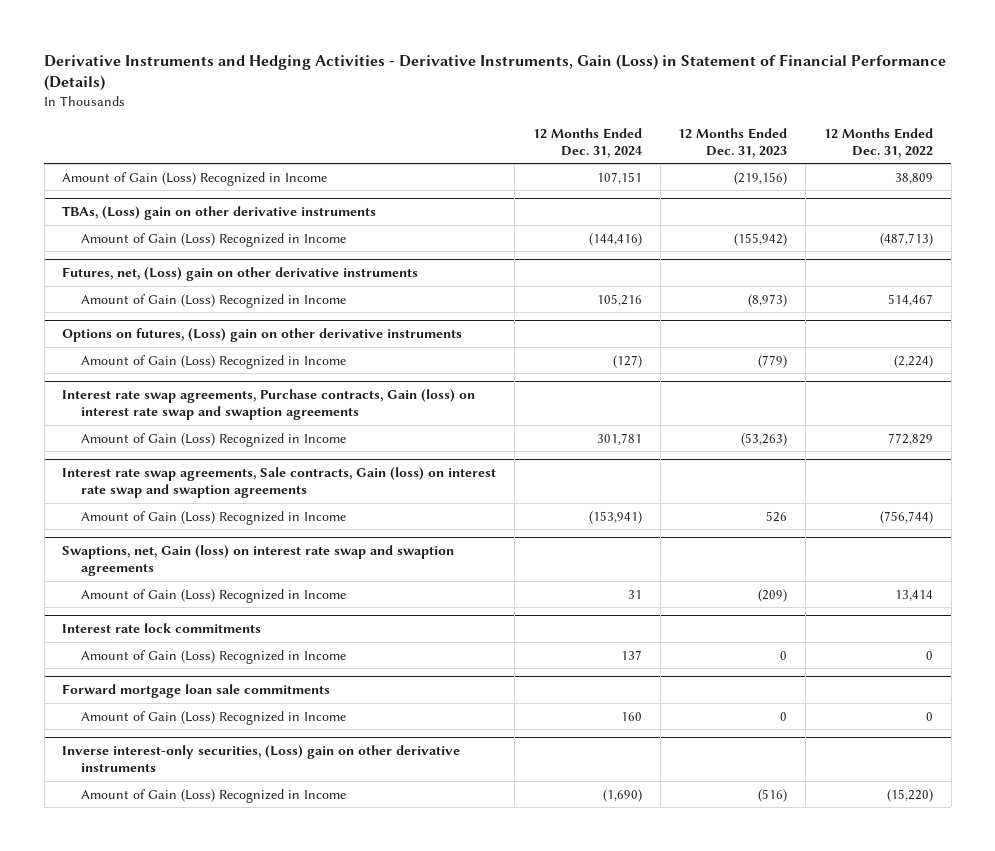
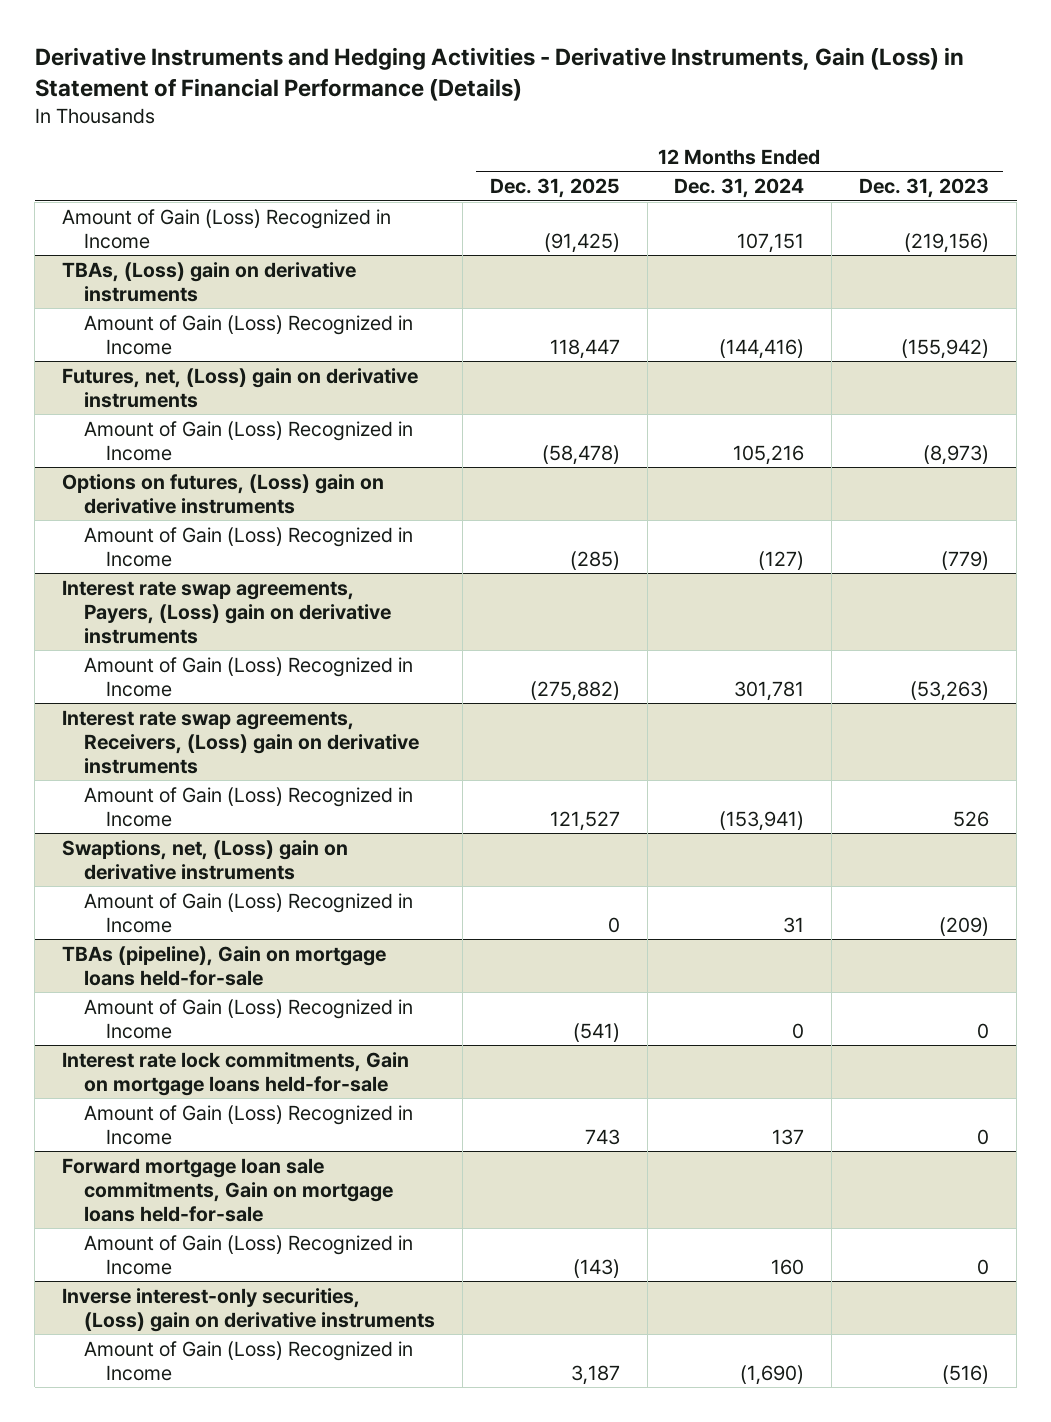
- | 12 Months Ended Dec. 31, 2024 | 12 Months Ended Dec. 31, 2023 | 12 Months Ended Dec. 31, 2022
+ | 12 Months Ended Dec. 31, 2025 | 12 Months Ended Dec. 31, 2024 | 12 Months Ended Dec. 31, 2023
- TBAs, (Loss) gain on other derivative instruments
+ TBAs, (Loss) gain on derivative instruments
- Futures, net, (Loss) gain on other derivative instruments
+ Futures, net, (Loss) gain on derivative instruments
- Options on futures, (Loss) gain on other derivative instruments
+ Options on futures, (Loss) gain on derivative instruments
- Interest rate swap agreements, Purchase contracts, Gain (loss) on interest rate swap and swaption agreements
+ Interest rate swap agreements, Payers, (Loss) gain on derivative instruments
- Interest rate swap agreements, Sale contracts, Gain (loss) on interest rate swap and swaption agreements
+ Interest rate swap agreements, Receivers, (Loss) gain on derivative instruments
- Swaptions, net, Gain (loss) on interest rate swap and swaption agreements
+ Swaptions, net, (Loss) gain on derivative instruments
- Interest rate lock commitments
+ TBAs (pipeline), Gain on mortgage loans held-for-sale
+ Amount of Gain (Loss) Recognized in Income | (541) | 0 | 0
+ Interest rate lock commitments, Gain on mortgage loans held-for-sale
- Forward mortgage loan sale commitments
+ Forward mortgage loan sale commitments, Gain on mortgage loans held-for-sale
- Inverse interest-only securities, (Loss) gain on other derivative instruments
+ Inverse interest-only securities, (Loss) gain on derivative instruments

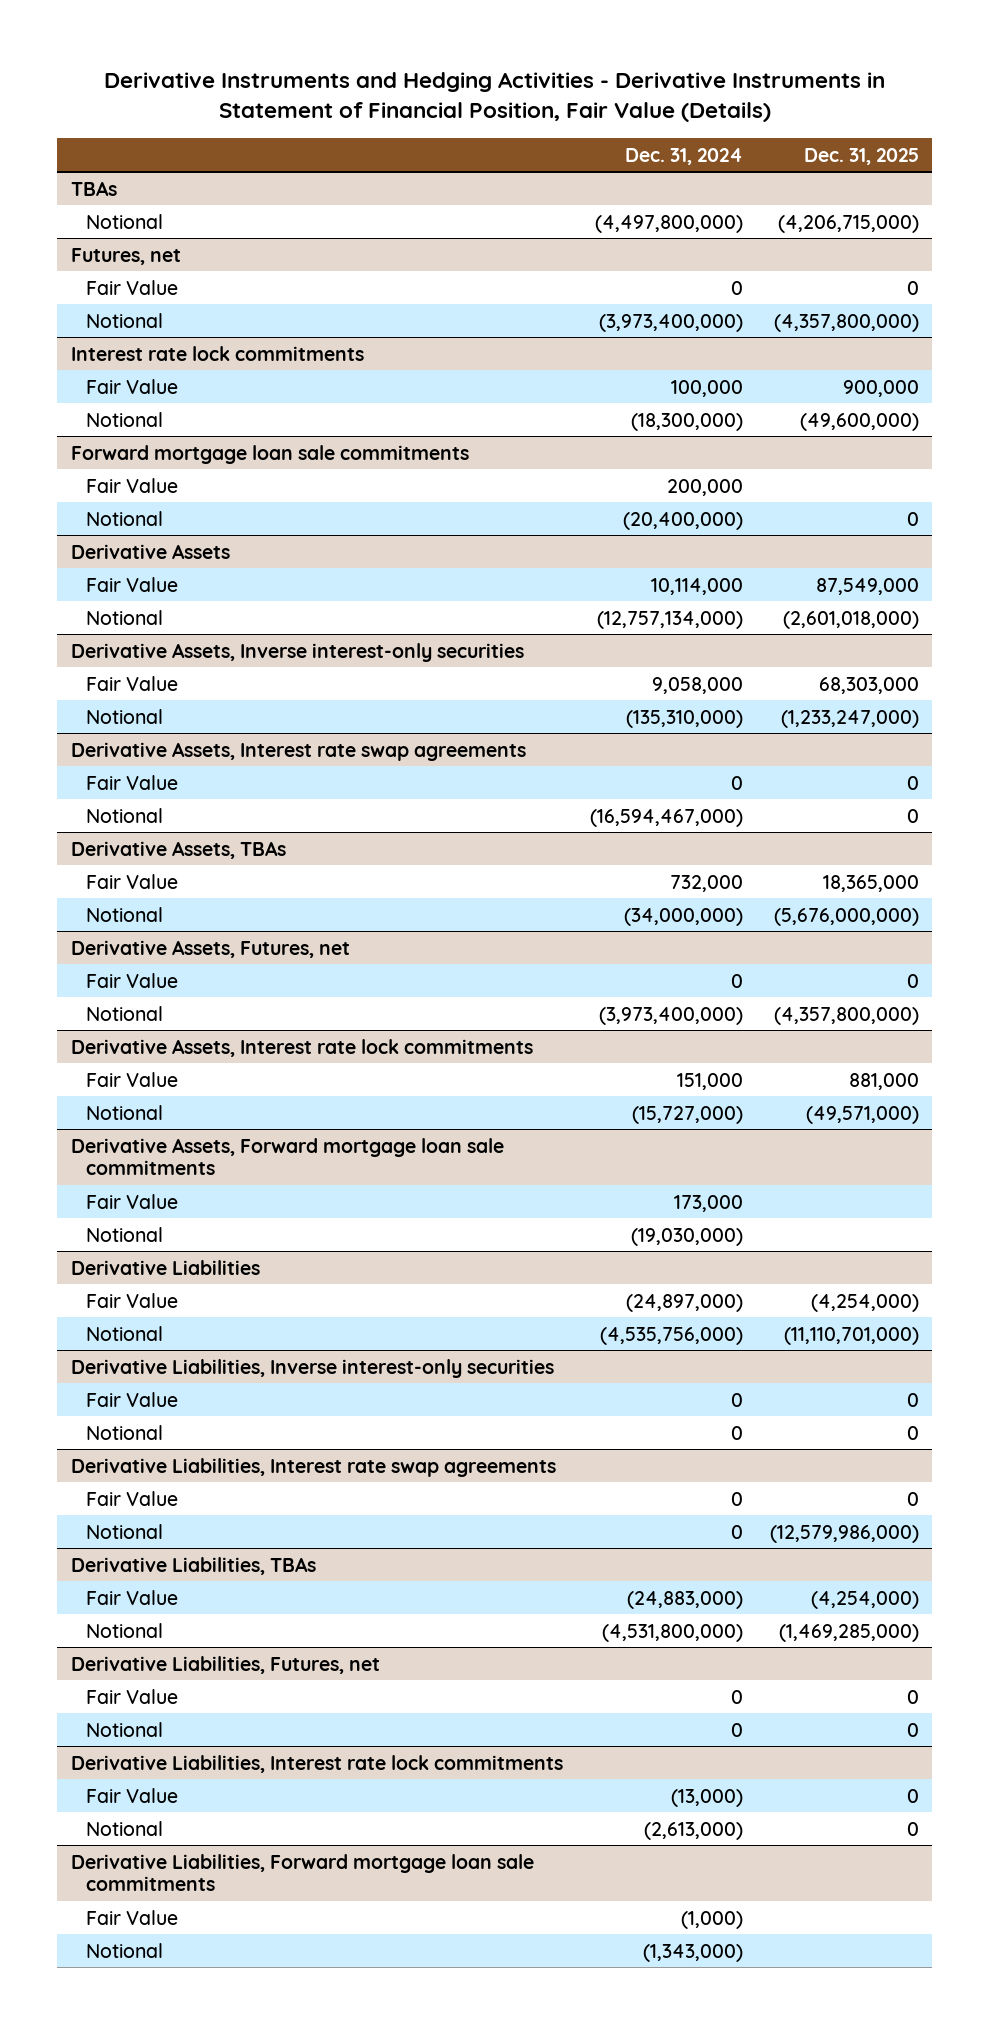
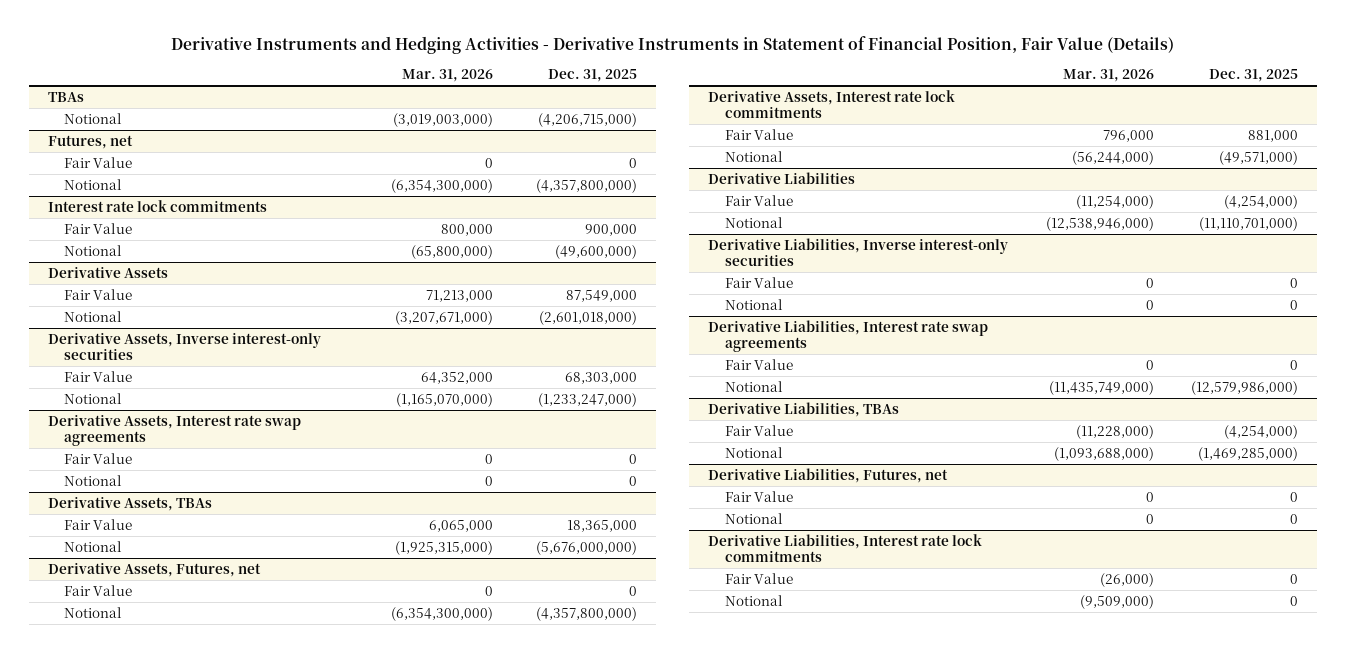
- | Dec. 31, 2024 | Dec. 31, 2025
+ | Mar. 31, 2026 | Dec. 31, 2025
- Forward mortgage loan sale commitments
- Fair Value | 200,000 |
- Notional | (20,400,000) | 0
- Derivative Assets, Forward mortgage loan sale commitments
- Fair Value | 173,000 |
- Notional | (19,030,000) |
- Derivative Liabilities, Forward mortgage loan sale commitments
- Fair Value | (1,000) |
- Notional | (1,343,000) |

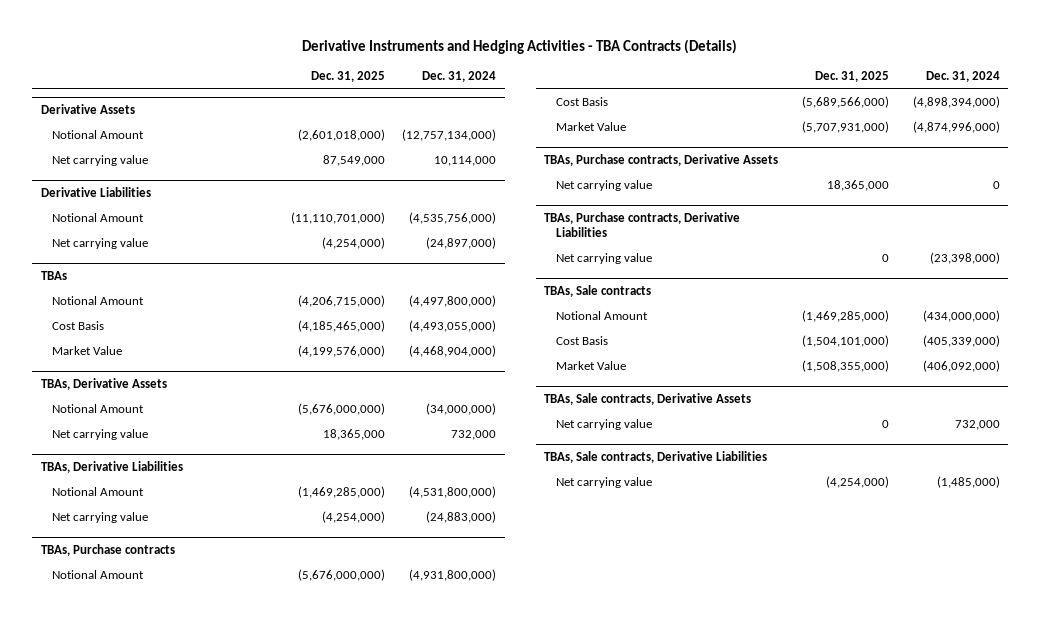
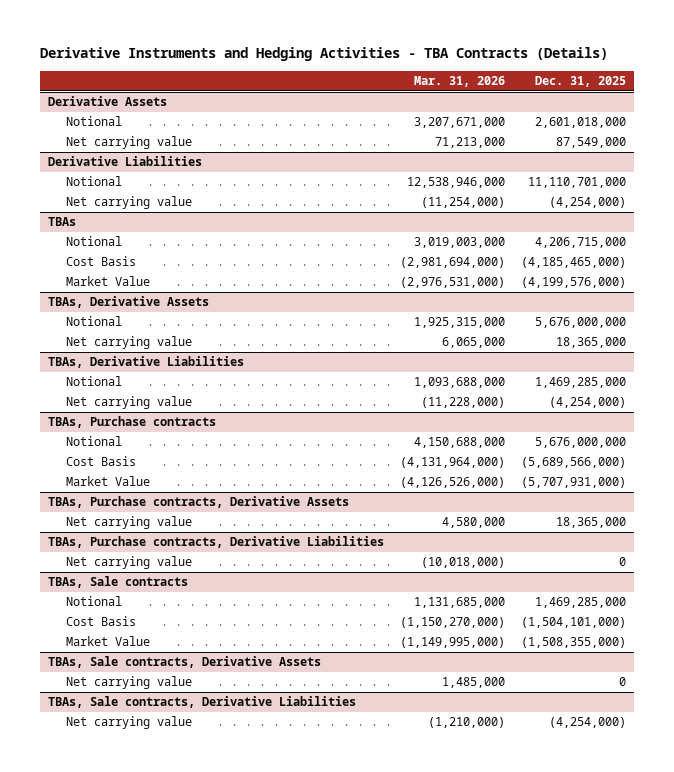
- | Dec. 31, 2025 | Dec. 31, 2024
+ | Mar. 31, 2026 | Dec. 31, 2025
@ Derivative Assets
- Notional Amount | (2,601,018,000) | (12,757,134,000)
+ Notional | 3,207,671,000 | 2,601,018,000
@ Derivative Liabilities
- Notional Amount | (11,110,701,000) | (4,535,756,000)
+ Notional | 12,538,946,000 | 11,110,701,000
@ TBAs
- Notional Amount | (4,206,715,000) | (4,497,800,000)
+ Notional | 3,019,003,000 | 4,206,715,000
@ TBAs, Derivative Assets
- Notional Amount | (5,676,000,000) | (34,000,000)
+ Notional | 1,925,315,000 | 5,676,000,000
@ TBAs, Derivative Liabilities
- Notional Amount | (1,469,285,000) | (4,531,800,000)
+ Notional | 1,093,688,000 | 1,469,285,000
@ TBAs, Purchase contracts
- Notional Amount | (5,676,000,000) | (4,931,800,000)
+ Notional | 4,150,688,000 | 5,676,000,000
@ TBAs, Sale contracts
- Notional Amount | (1,469,285,000) | (434,000,000)
+ Notional | 1,131,685,000 | 1,469,285,000

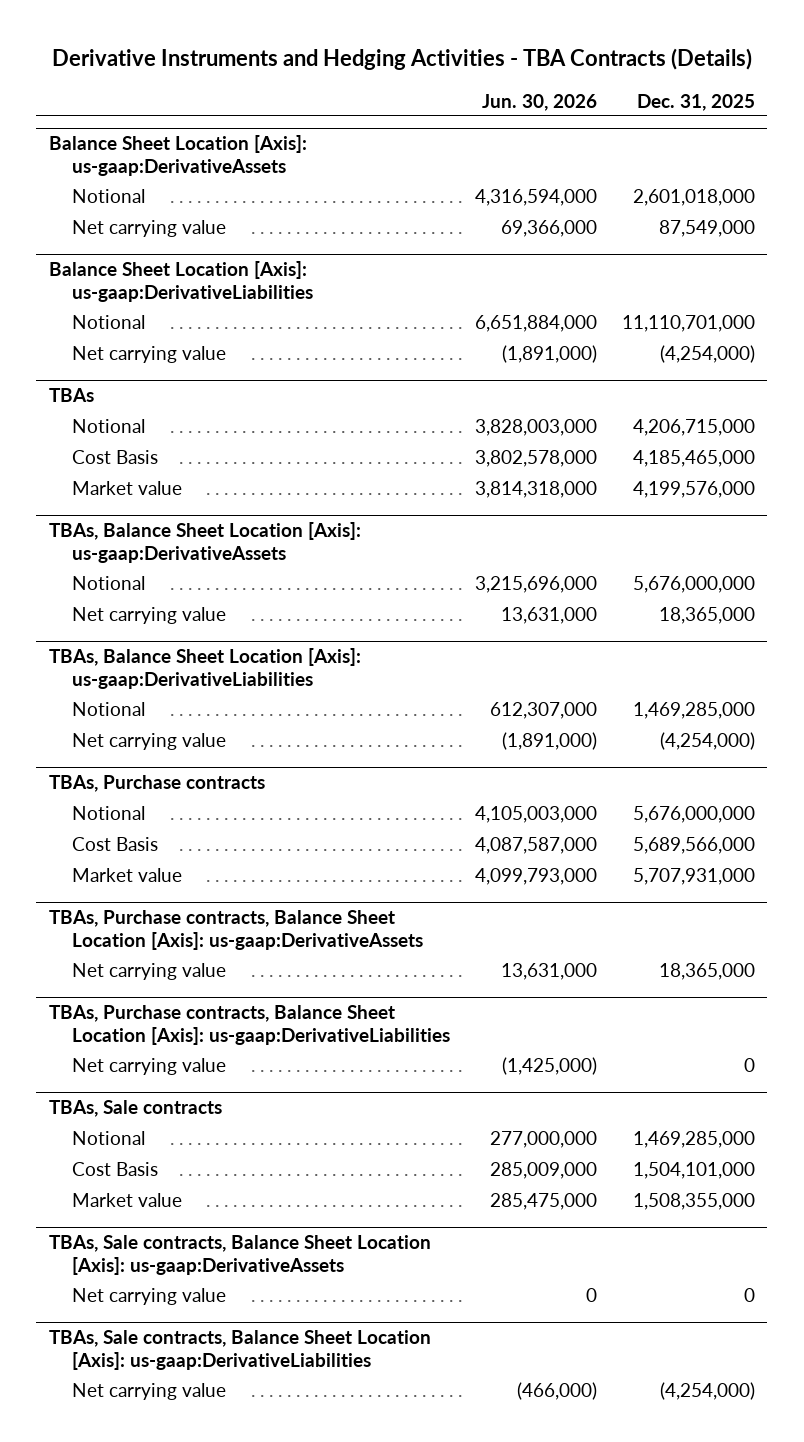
- | Mar. 31, 2026 | Dec. 31, 2025
+ | Jun. 30, 2026 | Dec. 31, 2025
- Derivative Assets
+ Balance Sheet Location [Axis]: us-gaap:DerivativeAssets
- Derivative Liabilities
+ Balance Sheet Location [Axis]: us-gaap:DerivativeLiabilities
@ TBAs
- Cost Basis | (2,981,694,000) | (4,185,465,000)
- Market Value | (2,976,531,000) | (4,199,576,000)
- TBAs, Derivative Assets
@ TBAs
+ Cost Basis | 3,802,578,000 | 4,185,465,000
+ Market value | 3,814,318,000 | 4,199,576,000
+ TBAs, Balance Sheet Location [Axis]: us-gaap:DerivativeAssets
- TBAs, Derivative Liabilities
+ TBAs, Balance Sheet Location [Axis]: us-gaap:DerivativeLiabilities
@ TBAs, Purchase contracts
- Cost Basis | (4,131,964,000) | (5,689,566,000)
- Market Value | (4,126,526,000) | (5,707,931,000)
- TBAs, Purchase contracts, Derivative Assets
@ TBAs, Purchase contracts
+ Cost Basis | 4,087,587,000 | 5,689,566,000
+ Market value | 4,099,793,000 | 5,707,931,000
+ TBAs, Purchase contracts, Balance Sheet Location [Axis]: us-gaap:DerivativeAssets
- TBAs, Purchase contracts, Derivative Liabilities
+ TBAs, Purchase contracts, Balance Sheet Location [Axis]: us-gaap:DerivativeLiabilities
@ TBAs, Sale contracts
- Cost Basis | (1,150,270,000) | (1,504,101,000)
- Market Value | (1,149,995,000) | (1,508,355,000)
- TBAs, Sale contracts, Derivative Assets
@ TBAs, Sale contracts
+ Cost Basis | 285,009,000 | 1,504,101,000
+ Market value | 285,475,000 | 1,508,355,000
+ TBAs, Sale contracts, Balance Sheet Location [Axis]: us-gaap:DerivativeAssets
- TBAs, Sale contracts, Derivative Liabilities
+ TBAs, Sale contracts, Balance Sheet Location [Axis]: us-gaap:DerivativeLiabilities

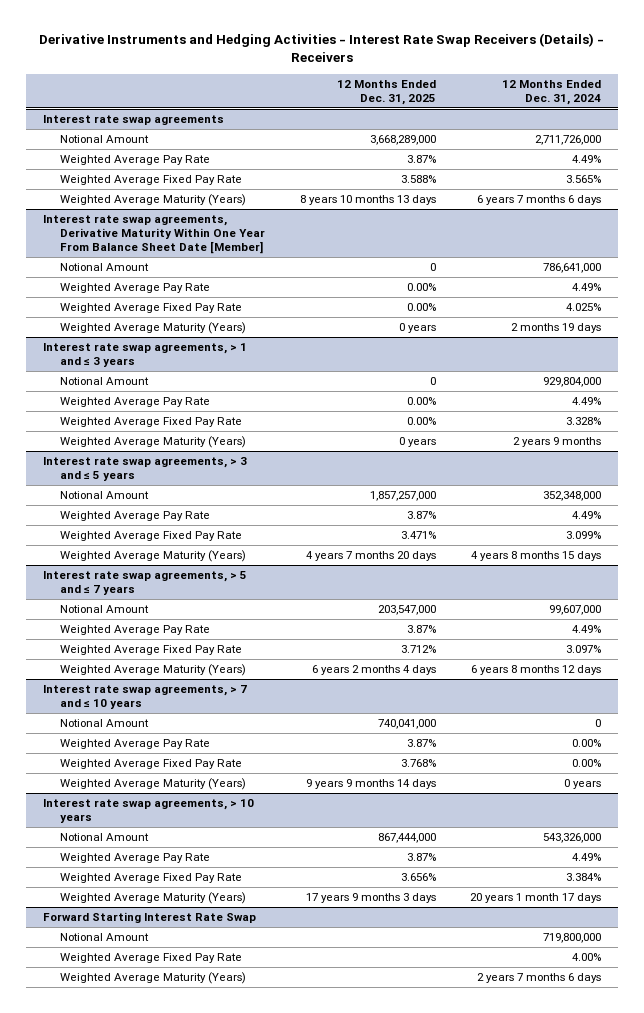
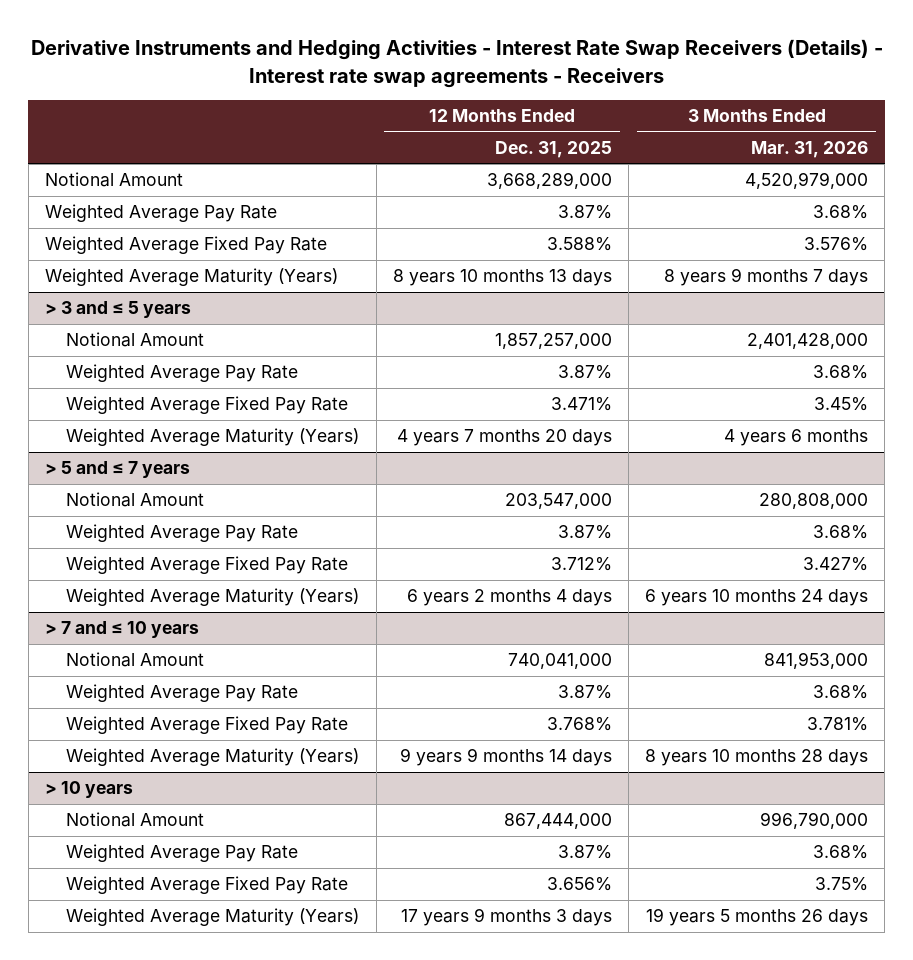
- Derivative Instruments and Hedging Activities - Interest Rate Swap Receivers (Details) - Receivers
+ Derivative Instruments and Hedging Activities - Interest Rate Swap Receivers (Details) - Interest rate swap agreements - Receivers
- | 12 Months Ended Dec. 31, 2025 | 12 Months Ended Dec. 31, 2024
+ | 12 Months Ended Dec. 31, 2025 | 3 Months Ended Mar. 31, 2026
- Interest rate swap agreements
- Interest rate swap agreements, Derivative Maturity Within One Year From Balance Sheet Date [Member]
- Notional Amount | 0 | 786,641,000
- Weighted Average Pay Rate | 0.00% | 4.49%
- Weighted Average Fixed Pay Rate | 0.00% | 4.025%
- Weighted Average Maturity (Years) | 0 years | 2 months 19 days
- Interest rate swap agreements, > 1 and ≤ 3 years
- Notional Amount | 0 | 929,804,000
- Weighted Average Pay Rate | 0.00% | 4.49%
- Weighted Average Fixed Pay Rate | 0.00% | 3.328%
- Weighted Average Maturity (Years) | 0 years | 2 years 9 months
- Interest rate swap agreements, > 3 and ≤ 5 years
+ > 3 and ≤ 5 years
- Interest rate swap agreements, > 5 and ≤ 7 years
+ > 5 and ≤ 7 years
- Interest rate swap agreements, > 7 and ≤ 10 years
+ > 7 and ≤ 10 years
- Interest rate swap agreements, > 10 years
+ > 10 years
- Forward Starting Interest Rate Swap
- Notional Amount | | 719,800,000
- Weighted Average Fixed Pay Rate | | 4.00%
- Weighted Average Maturity (Years) | | 2 years 7 months 6 days

